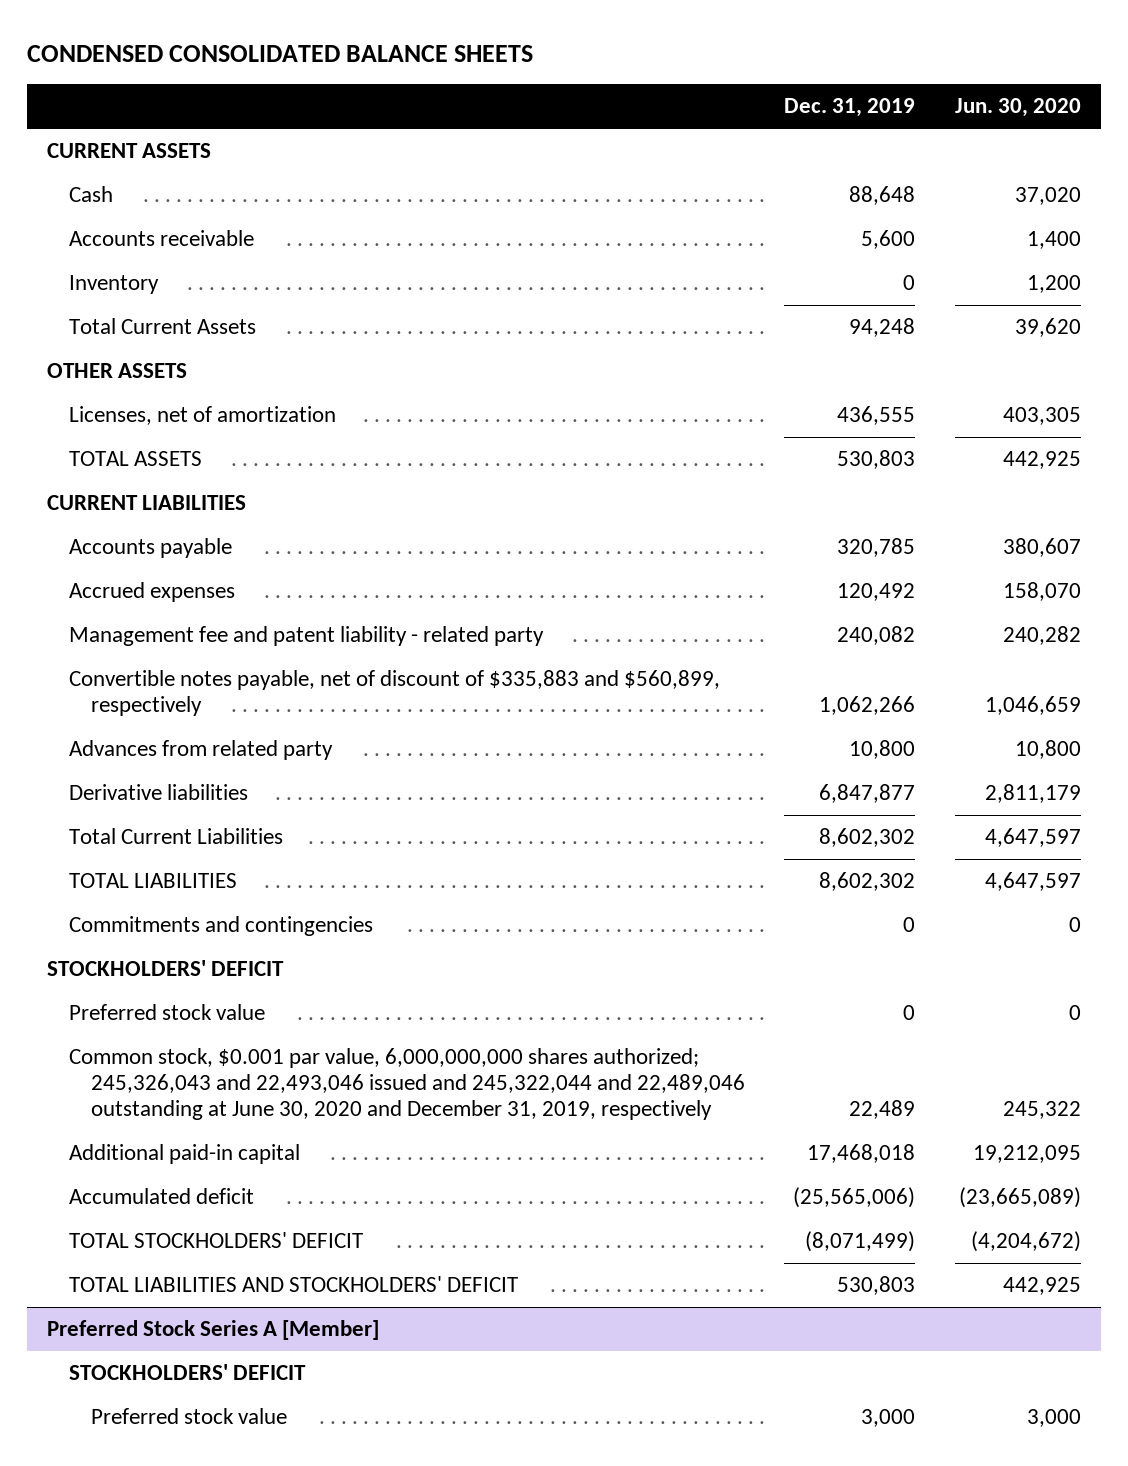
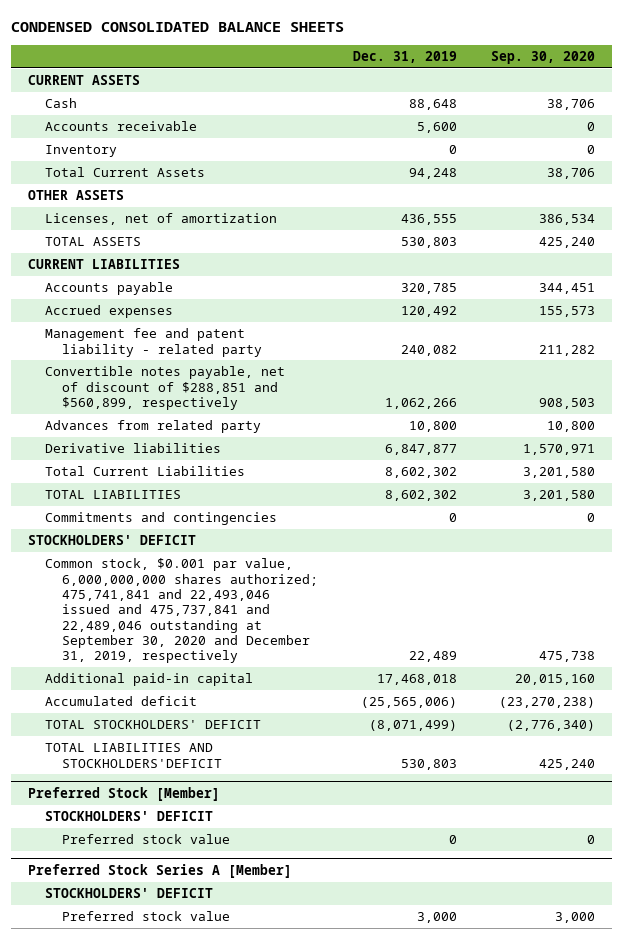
- | Dec. 31, 2019 | Jun. 30, 2020
+ | Dec. 31, 2019 | Sep. 30, 2020
- Convertible notes payable, net of discount of $335,883 and $560,899, respectively | 1,062,266 | 1,046,659
+ Convertible notes payable, net of discount of $288,851 and $560,899, respectively | 1,062,266 | 908,503
- Preferred stock value | 0 | 0
- Common stock, $0.001 par value, 6,000,000,000 shares authorized; 245,326,043 and 22,493,046 issued and 245,322,044 and 22,489,046 outstanding at June 30, 2020 and December 31, 2019, respectively | 22,489 | 245,322
+ Common stock, $0.001 par value, 6,000,000,000 shares authorized; 475,741,841 and 22,493,046 issued and 475,737,841 and 22,489,046 outstanding at September 30, 2020 and December 31, 2019, respectively | 22,489 | 475,738
- TOTAL LIABILITIES AND STOCKHOLDERS' DEFICIT | 530,803 | 442,925
+ TOTAL LIABILITIES AND STOCKHOLDERS'DEFICIT | 530,803 | 425,240
+ Preferred Stock [Member]
+ STOCKHOLDERS' DEFICIT
+ Preferred stock value | 0 | 0

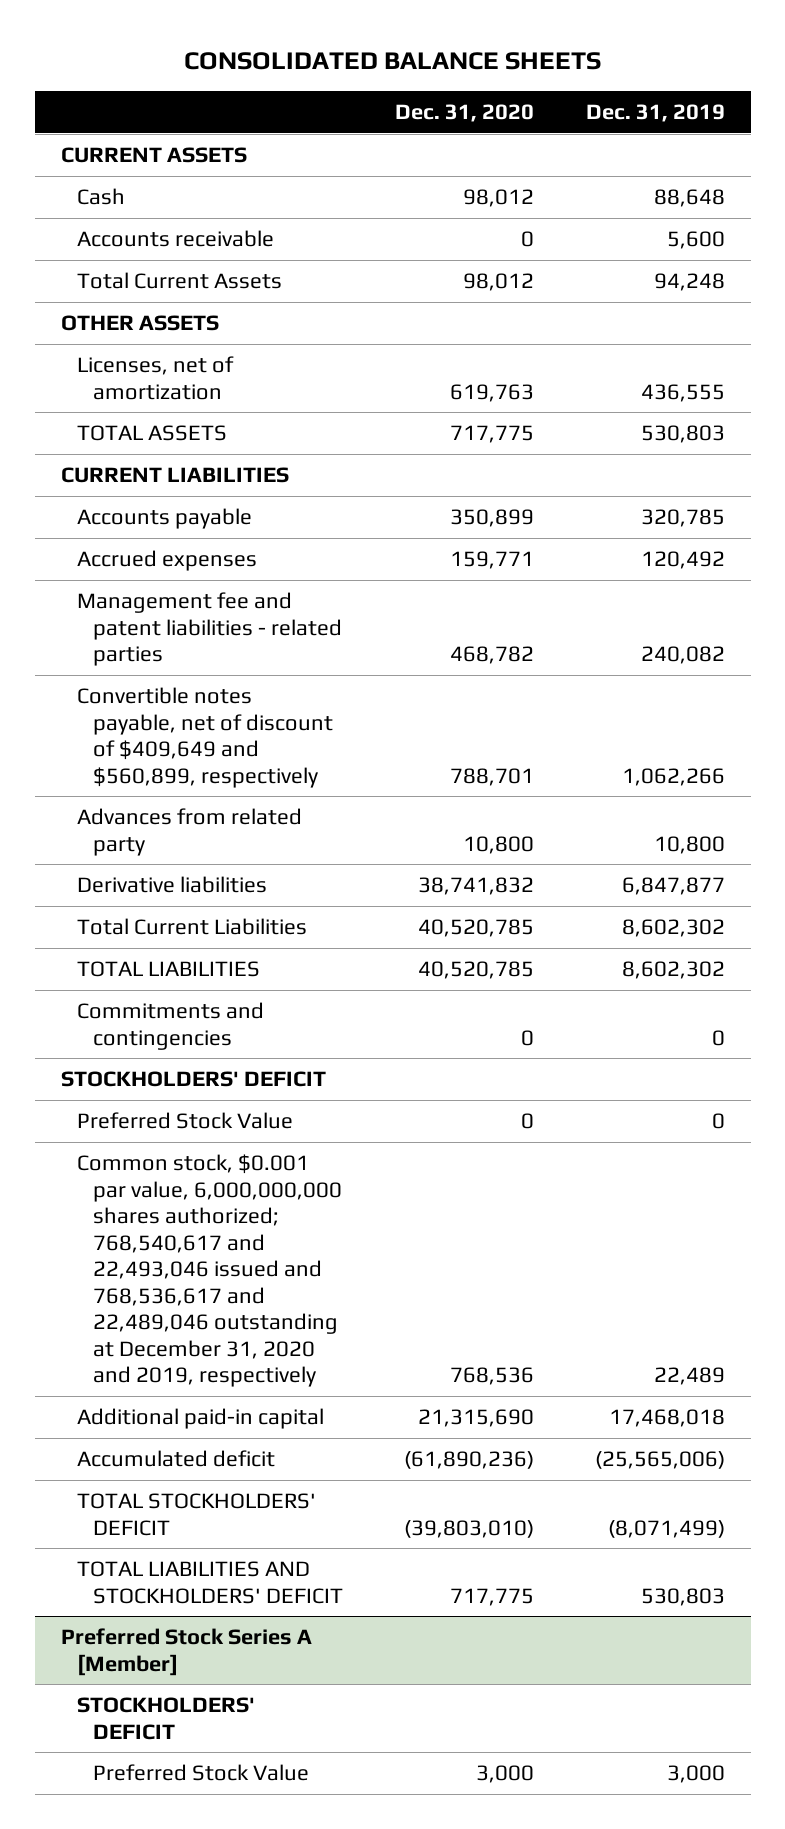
- CONDENSED CONSOLIDATED BALANCE SHEETS
+ CONSOLIDATED BALANCE SHEETS
- | Dec. 31, 2019 | Sep. 30, 2020
+ | Dec. 31, 2020 | Dec. 31, 2019
- Inventory | 0 | 0
- Management fee and patent liability - related party | 240,082 | 211,282
- Convertible notes payable, net of discount of $288,851 and $560,899, respectively | 1,062,266 | 908,503
+ Management fee and patent liabilities - related parties | 468,782 | 240,082
+ Convertible notes payable, net of discount of $409,649 and $560,899, respectively | 788,701 | 1,062,266
- Common stock, $0.001 par value, 6,000,000,000 shares authorized; 475,741,841 and 22,493,046 issued and 475,737,841 and 22,489,046 outstanding at September 30, 2020 and December 31, 2019, respectively | 22,489 | 475,738
+ Preferred Stock Value | 0 | 0
+ Common stock, $0.001 par value, 6,000,000,000 shares authorized; 768,540,617 and 22,493,046 issued and 768,536,617 and 22,489,046 outstanding at December 31, 2020 and 2019, respectively | 768,536 | 22,489
- TOTAL LIABILITIES AND STOCKHOLDERS'DEFICIT | 530,803 | 425,240
- Preferred Stock [Member]
- STOCKHOLDERS' DEFICIT
- Preferred stock value | 0 | 0
+ TOTAL LIABILITIES AND STOCKHOLDERS' DEFICIT | 717,775 | 530,803
@ Preferred Stock Series A [Member]
- Preferred stock value | 3,000 | 3,000
+ Preferred Stock Value | 3,000 | 3,000

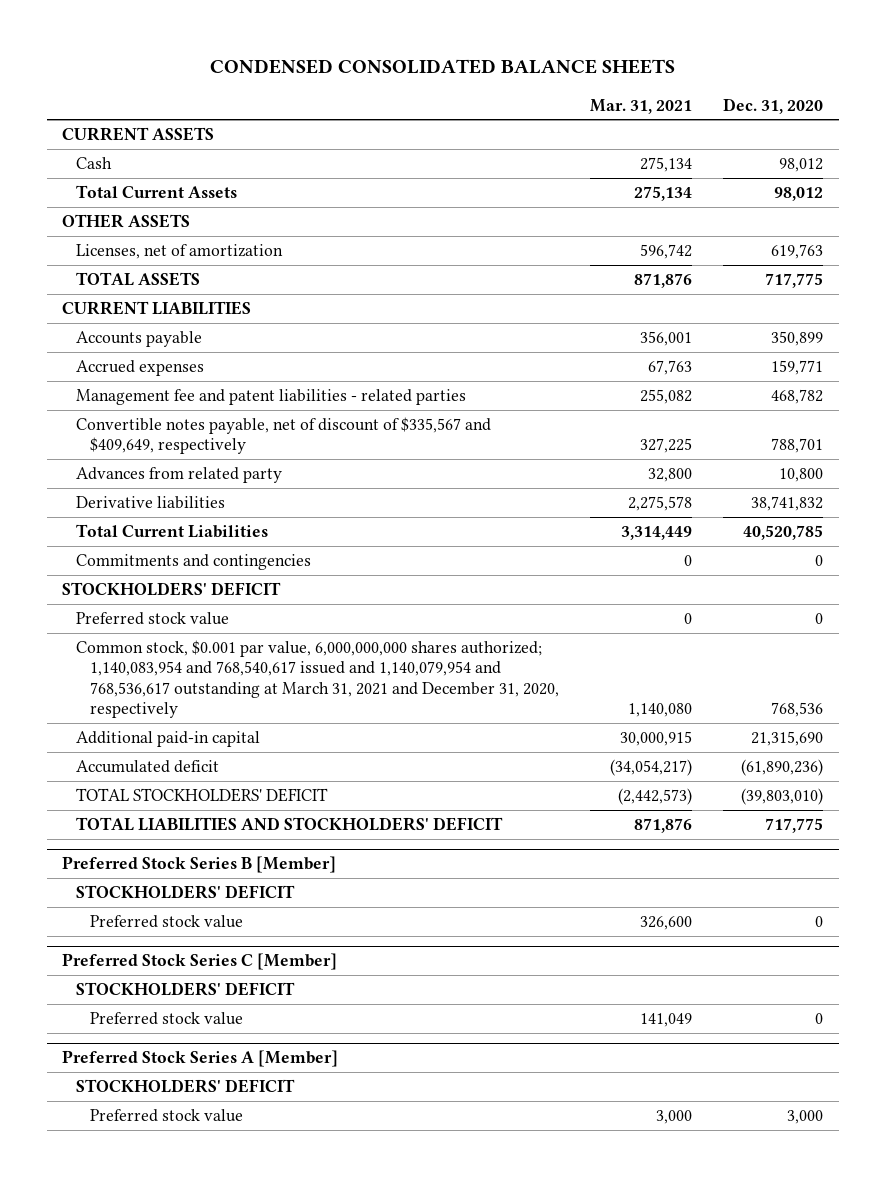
- CONSOLIDATED BALANCE SHEETS
+ CONDENSED CONSOLIDATED BALANCE SHEETS
- | Dec. 31, 2020 | Dec. 31, 2019
+ | Mar. 31, 2021 | Dec. 31, 2020
- Accounts receivable | 0 | 5,600
- Convertible notes payable, net of discount of $409,649 and $560,899, respectively | 788,701 | 1,062,266
+ Convertible notes payable, net of discount of $335,567 and $409,649, respectively | 327,225 | 788,701
- TOTAL LIABILITIES | 40,520,785 | 8,602,302
- Preferred Stock Value | 0 | 0
- Common stock, $0.001 par value, 6,000,000,000 shares authorized; 768,540,617 and 22,493,046 issued and 768,536,617 and 22,489,046 outstanding at December 31, 2020 and 2019, respectively | 768,536 | 22,489
+ Preferred stock value | 0 | 0
+ Common stock, $0.001 par value, 6,000,000,000 shares authorized; 1,140,083,954 and 768,540,617 issued and 1,140,079,954 and 768,536,617 outstanding at March 31, 2021 and December 31, 2020, respectively | 1,140,080 | 768,536
+ Preferred Stock Series B [Member]
+ STOCKHOLDERS' DEFICIT
+ Preferred stock value | 326,600 | 0
+ Preferred Stock Series C [Member]
+ STOCKHOLDERS' DEFICIT
+ Preferred stock value | 141,049 | 0
@ Preferred Stock Series A [Member]
- Preferred Stock Value | 3,000 | 3,000
+ Preferred stock value | 3,000 | 3,000

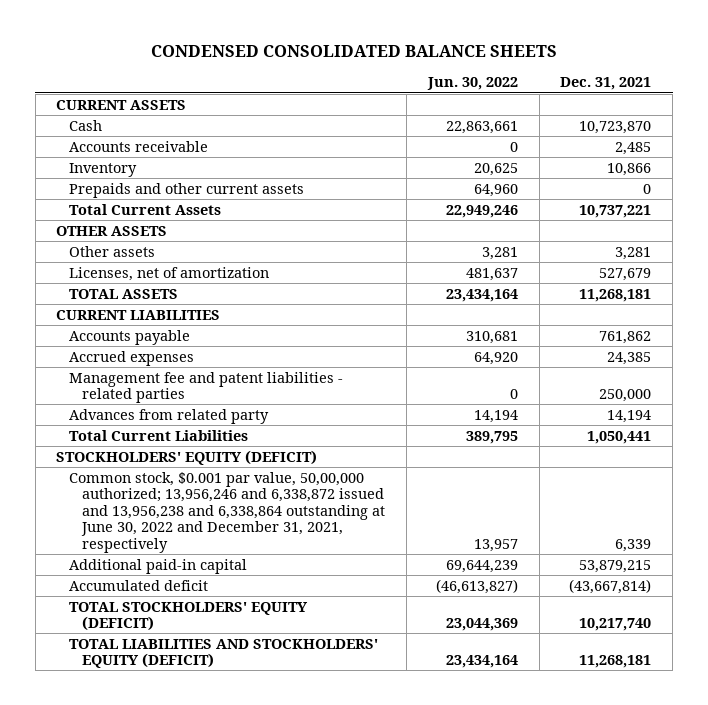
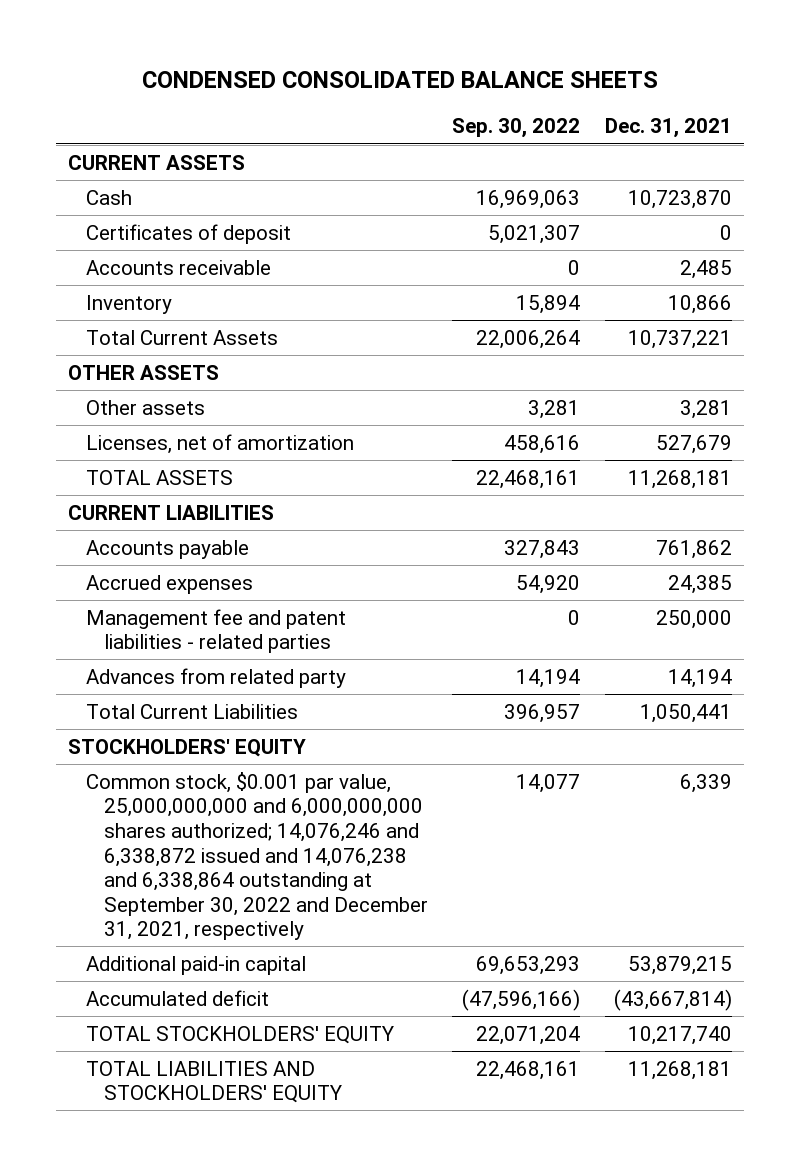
- | Jun. 30, 2022 | Dec. 31, 2021
+ | Sep. 30, 2022 | Dec. 31, 2021
+ Certificates of deposit | 5,021,307 | 0
- Prepaids and other current assets | 64,960 | 0
- STOCKHOLDERS' EQUITY (DEFICIT)
- Common stock, $0.001 par value, 50,00,000 authorized; 13,956,246 and 6,338,872 issued and 13,956,238 and 6,338,864 outstanding at June 30, 2022 and December 31, 2021, respectively | 13,957 | 6,339
+ STOCKHOLDERS' EQUITY
+ Common stock, $0.001 par value, 25,000,000,000 and 6,000,000,000 shares authorized; 14,076,246 and 6,338,872 issued and 14,076,238 and 6,338,864 outstanding at September 30, 2022 and December 31, 2021, respectively | 14,077 | 6,339
- TOTAL STOCKHOLDERS' EQUITY (DEFICIT) | 23,044,369 | 10,217,740
- TOTAL LIABILITIES AND STOCKHOLDERS' EQUITY (DEFICIT) | 23,434,164 | 11,268,181
+ TOTAL STOCKHOLDERS' EQUITY | 22,071,204 | 10,217,740
+ TOTAL LIABILITIES AND STOCKHOLDERS' EQUITY | 22,468,161 | 11,268,181

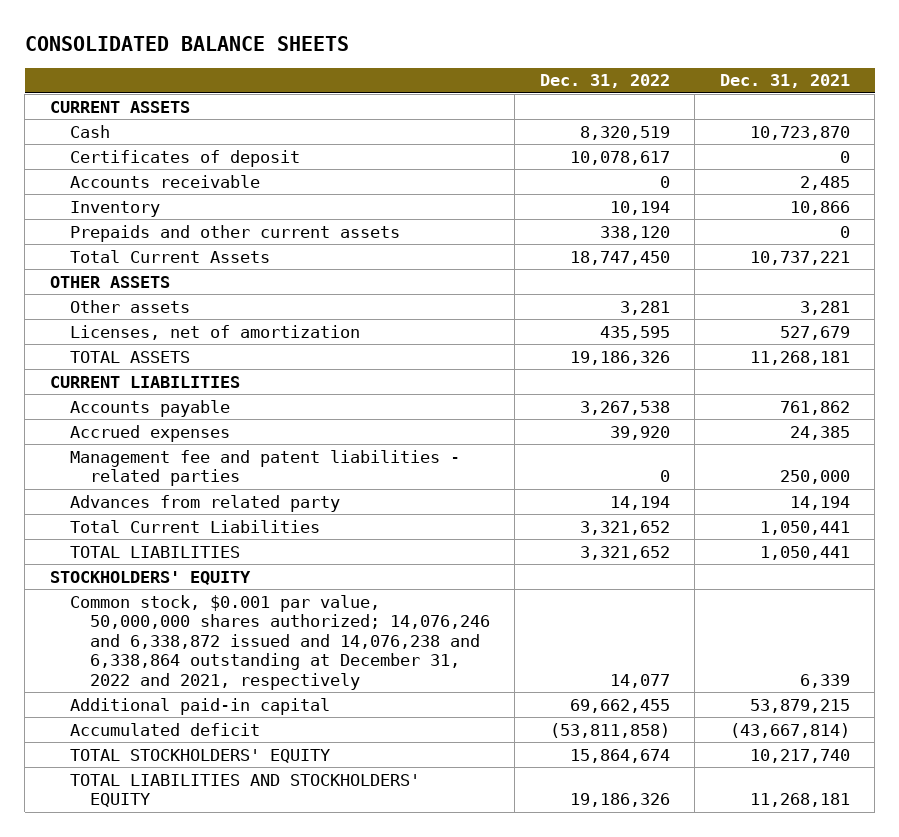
- CONDENSED CONSOLIDATED BALANCE SHEETS
+ CONSOLIDATED BALANCE SHEETS
- | Sep. 30, 2022 | Dec. 31, 2021
+ | Dec. 31, 2022 | Dec. 31, 2021
+ Prepaids and other current assets | 338,120 | 0
+ TOTAL LIABILITIES | 3,321,652 | 1,050,441
- Common stock, $0.001 par value, 25,000,000,000 and 6,000,000,000 shares authorized; 14,076,246 and 6,338,872 issued and 14,076,238 and 6,338,864 outstanding at September 30, 2022 and December 31, 2021, respectively | 14,077 | 6,339
+ Common stock, $0.001 par value, 50,000,000 shares authorized; 14,076,246 and 6,338,872 issued and 14,076,238 and 6,338,864 outstanding at December 31, 2022 and 2021, respectively | 14,077 | 6,339

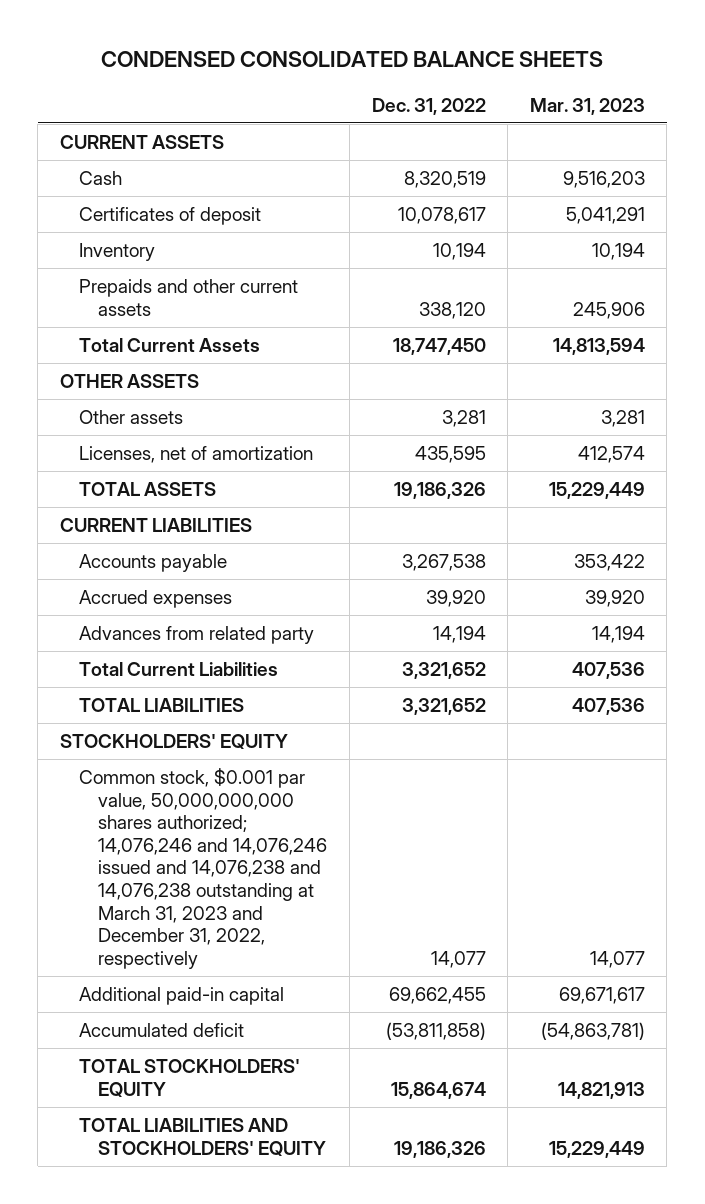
- CONSOLIDATED BALANCE SHEETS
+ CONDENSED CONSOLIDATED BALANCE SHEETS
- | Dec. 31, 2022 | Dec. 31, 2021
+ | Dec. 31, 2022 | Mar. 31, 2023
- Accounts receivable | 0 | 2,485
- Management fee and patent liabilities - related parties | 0 | 250,000
- Common stock, $0.001 par value, 50,000,000 shares authorized; 14,076,246 and 6,338,872 issued and 14,076,238 and 6,338,864 outstanding at December 31, 2022 and 2021, respectively | 14,077 | 6,339
+ Common stock, $0.001 par value, 50,000,000,000 shares authorized; 14,076,246 and 14,076,246 issued and 14,076,238 and 14,076,238 outstanding at March 31, 2023 and December 31, 2022, respectively | 14,077 | 14,077

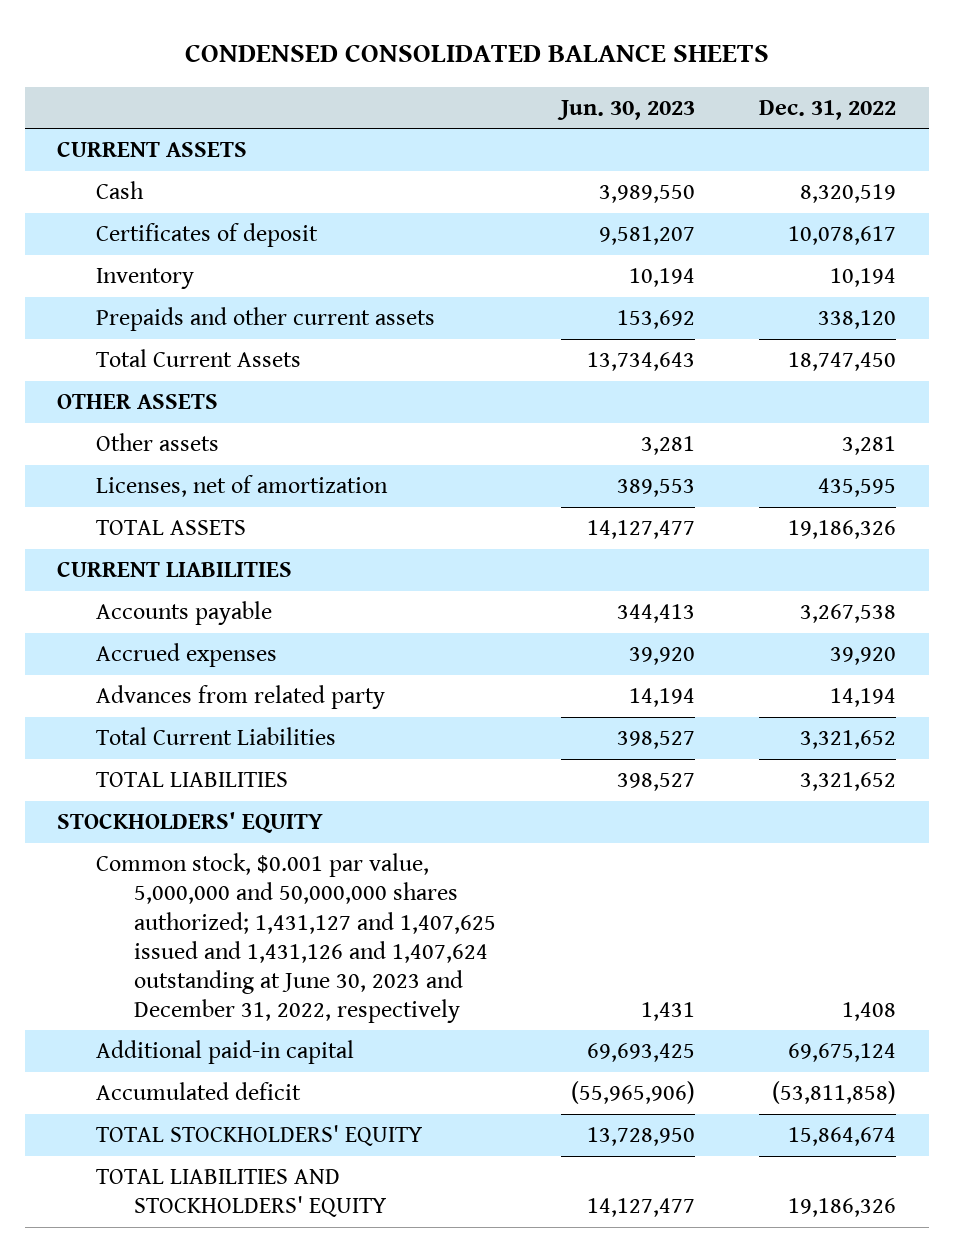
- | Dec. 31, 2022 | Mar. 31, 2023
+ | Jun. 30, 2023 | Dec. 31, 2022
- Common stock, $0.001 par value, 50,000,000,000 shares authorized; 14,076,246 and 14,076,246 issued and 14,076,238 and 14,076,238 outstanding at March 31, 2023 and December 31, 2022, respectively | 14,077 | 14,077
- Additional paid-in capital | 69,662,455 | 69,671,617
+ Common stock, $0.001 par value, 5,000,000 and 50,000,000 shares authorized; 1,431,127 and 1,407,625 issued and 1,431,126 and 1,407,624 outstanding at June 30, 2023 and December 31, 2022, respectively | 1,431 | 1,408
+ Additional paid-in capital | 69,693,425 | 69,675,124

